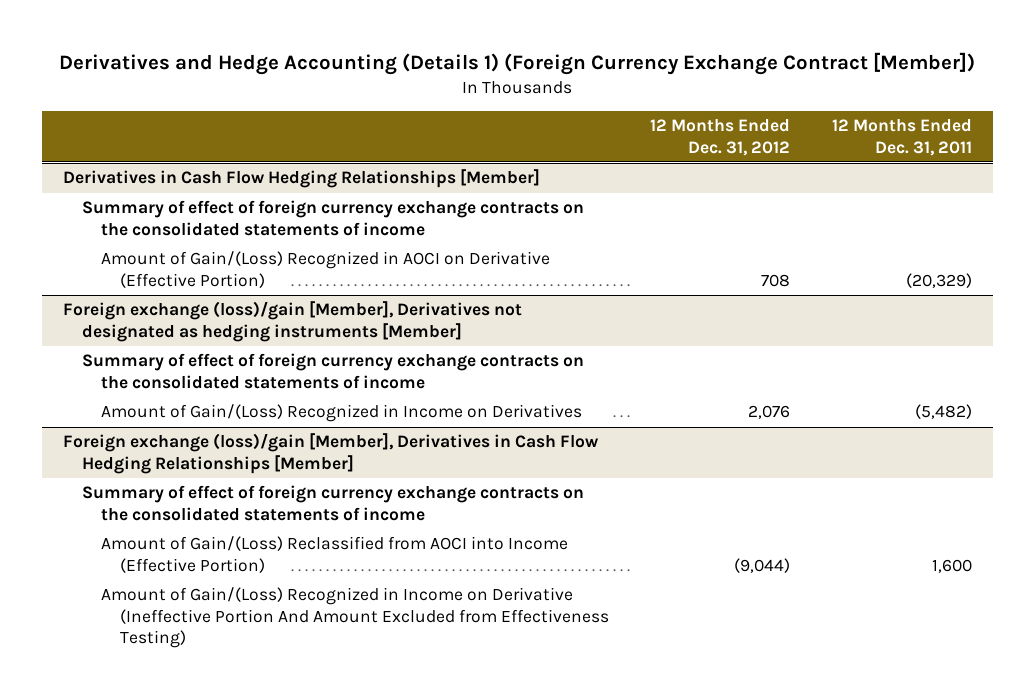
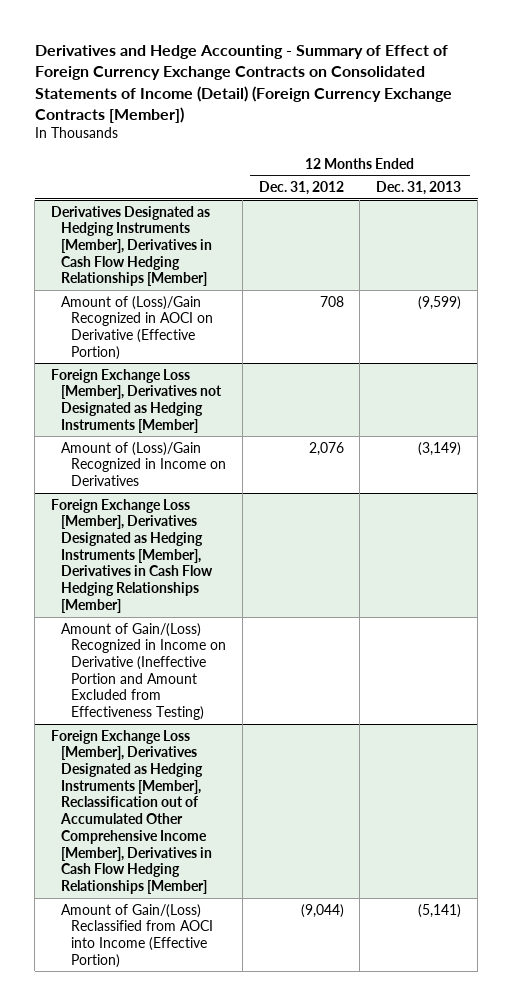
- Derivatives and Hedge Accounting (Details 1) (Foreign Currency Exchange Contract [Member])
+ Derivatives and Hedge Accounting - Summary of Effect of Foreign Currency Exchange Contracts on Consolidated Statements of Income (Detail) (Foreign Currency Exchange Contracts [Member])
- | 12 Months Ended Dec. 31, 2012 | 12 Months Ended Dec. 31, 2011
+ | 12 Months Ended Dec. 31, 2012 | 12 Months Ended Dec. 31, 2013
- Derivatives in Cash Flow Hedging Relationships [Member]
- Summary of effect of foreign currency exchange contracts on the consolidated statements of income
- Amount of Gain/(Loss) Recognized in AOCI on Derivative (Effective Portion) | 708 | (20,329)
- Foreign exchange (loss)/gain [Member], Derivatives not designated as hedging instruments [Member]
- Summary of effect of foreign currency exchange contracts on the consolidated statements of income
- Amount of Gain/(Loss) Recognized in Income on Derivatives | 2,076 | (5,482)
- Foreign exchange (loss)/gain [Member], Derivatives in Cash Flow Hedging Relationships [Member]
- Summary of effect of foreign currency exchange contracts on the consolidated statements of income
+ Derivatives Designated as Hedging Instruments [Member], Derivatives in Cash Flow Hedging Relationships [Member]
+ Amount of (Loss)/Gain Recognized in AOCI on Derivative (Effective Portion) | 708 | (9,599)
+ Foreign Exchange Loss [Member], Derivatives not Designated as Hedging Instruments [Member]
+ Amount of (Loss)/Gain Recognized in Income on Derivatives | 2,076 | (3,149)
+ Foreign Exchange Loss [Member], Derivatives Designated as Hedging Instruments [Member], Derivatives in Cash Flow Hedging Relationships [Member]
+ Amount of Gain/(Loss) Recognized in Income on Derivative (Ineffective Portion and Amount Excluded from Effectiveness Testing)
+ Foreign Exchange Loss [Member], Derivatives Designated as Hedging Instruments [Member], Reclassification out of Accumulated Other Comprehensive Income [Member], Derivatives in Cash Flow Hedging Relationships [Member]
- Amount of Gain/(Loss) Recognized in Income on Derivative (Ineffective Portion And Amount Excluded from Effectiveness Testing)

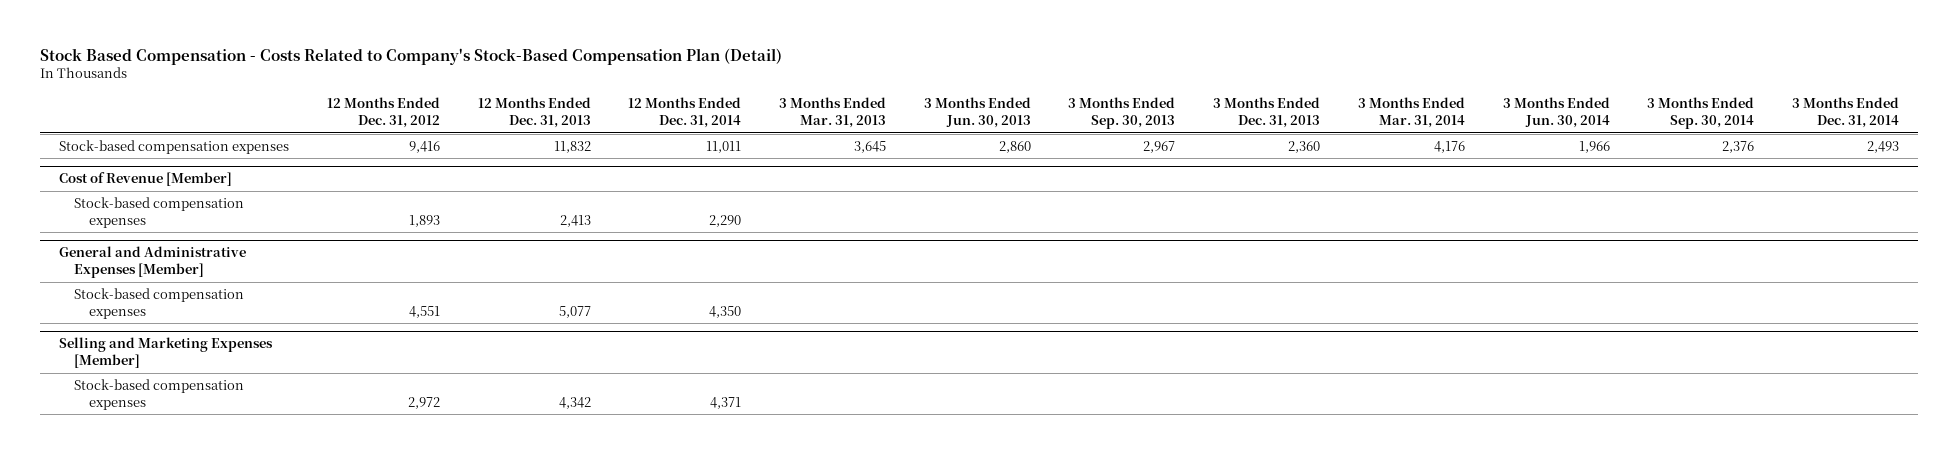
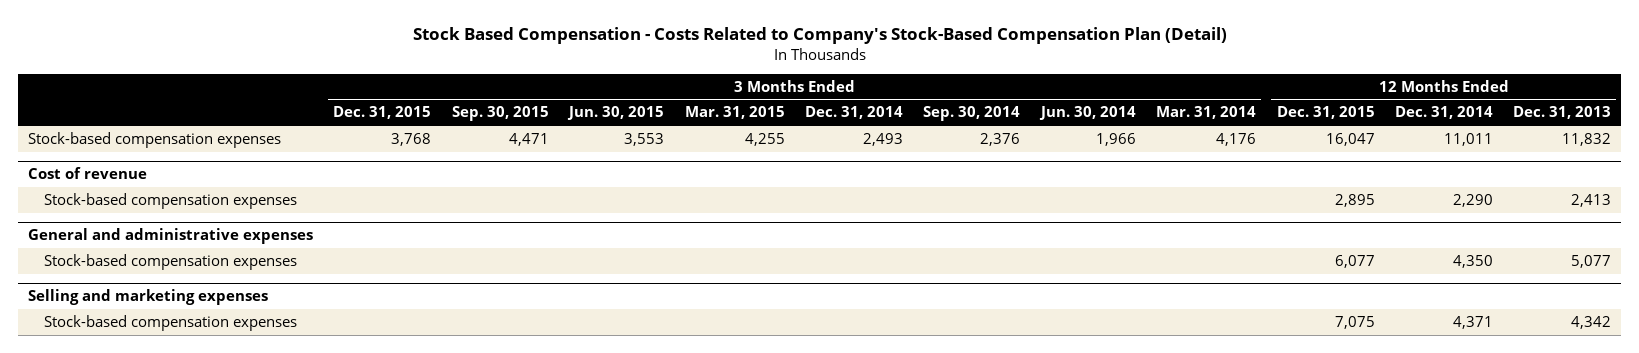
- | 12 Months Ended Dec. 31, 2012 | 12 Months Ended Dec. 31, 2013 | 12 Months Ended Dec. 31, 2014 | 3 Months Ended Mar. 31, 2013 | 3 Months Ended Jun. 30, 2013 | 3 Months Ended Sep. 30, 2013 | 3 Months Ended Dec. 31, 2013 | 3 Months Ended Mar. 31, 2014 | 3 Months Ended Jun. 30, 2014 | 3 Months Ended Sep. 30, 2014 | 3 Months Ended Dec. 31, 2014
+ | 3 Months Ended Dec. 31, 2015 | 3 Months Ended Sep. 30, 2015 | 3 Months Ended Jun. 30, 2015 | 3 Months Ended Mar. 31, 2015 | 3 Months Ended Dec. 31, 2014 | 3 Months Ended Sep. 30, 2014 | 3 Months Ended Jun. 30, 2014 | 3 Months Ended Mar. 31, 2014 | 12 Months Ended Dec. 31, 2015 | 12 Months Ended Dec. 31, 2014 | 12 Months Ended Dec. 31, 2013
- Cost of Revenue [Member]
+ Cost of revenue
- General and Administrative Expenses [Member]
+ General and administrative expenses
- Selling and Marketing Expenses [Member]
+ Selling and marketing expenses

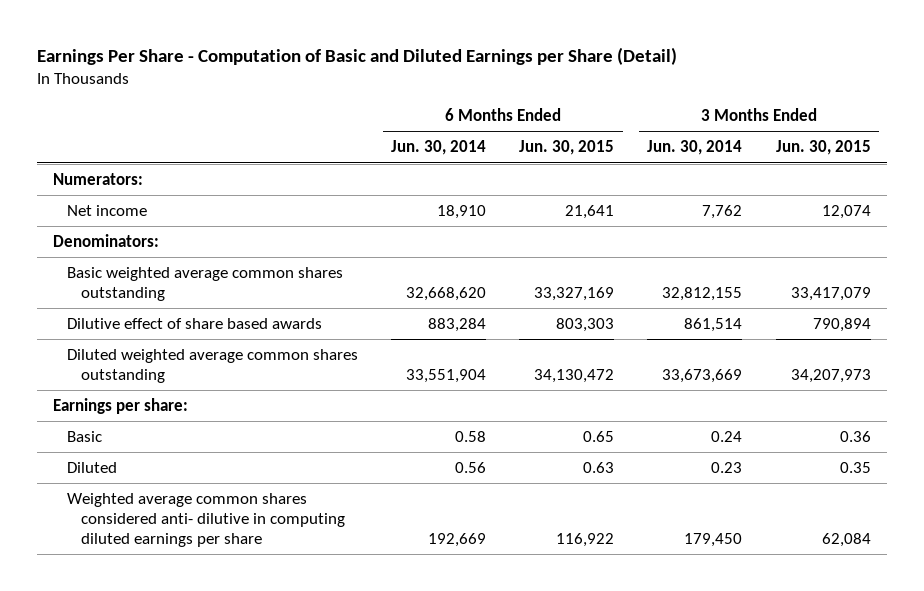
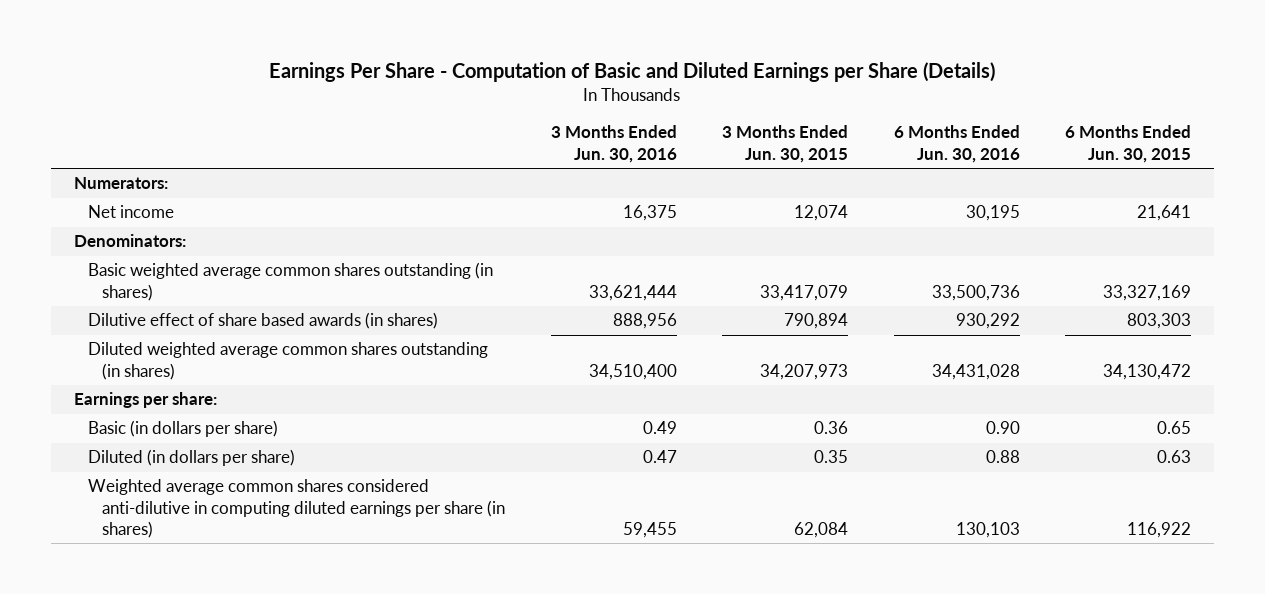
- Earnings Per Share - Computation of Basic and Diluted Earnings per Share (Detail)
+ Earnings Per Share - Computation of Basic and Diluted Earnings per Share (Details)
- | 6 Months Ended Jun. 30, 2014 | 6 Months Ended Jun. 30, 2015 | 3 Months Ended Jun. 30, 2014 | 3 Months Ended Jun. 30, 2015
+ | 3 Months Ended Jun. 30, 2016 | 3 Months Ended Jun. 30, 2015 | 6 Months Ended Jun. 30, 2016 | 6 Months Ended Jun. 30, 2015
- Basic weighted average common shares outstanding | 32,668,620 | 33,327,169 | 32,812,155 | 33,417,079
- Dilutive effect of share based awards | 883,284 | 803,303 | 861,514 | 790,894
- Diluted weighted average common shares outstanding | 33,551,904 | 34,130,472 | 33,673,669 | 34,207,973
+ Basic weighted average common shares outstanding (in shares) | 33,621,444 | 33,417,079 | 33,500,736 | 33,327,169
+ Dilutive effect of share based awards (in shares) | 888,956 | 790,894 | 930,292 | 803,303
+ Diluted weighted average common shares outstanding (in shares) | 34,510,400 | 34,207,973 | 34,431,028 | 34,130,472
- Basic | 0.58 | 0.65 | 0.24 | 0.36
- Diluted | 0.56 | 0.63 | 0.23 | 0.35
- Weighted average common shares considered anti- dilutive in computing diluted earnings per share | 192,669 | 116,922 | 179,450 | 62,084
+ Basic (in dollars per share) | 0.49 | 0.36 | 0.90 | 0.65
+ Diluted (in dollars per share) | 0.47 | 0.35 | 0.88 | 0.63
+ Weighted average common shares considered anti-dilutive in computing diluted earnings per share (in shares) | 59,455 | 62,084 | 130,103 | 116,922

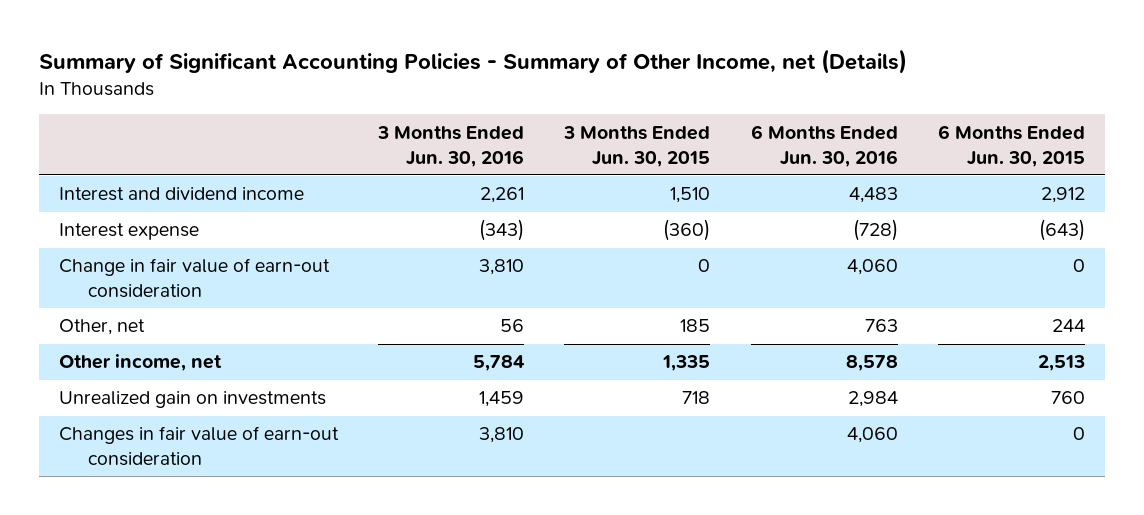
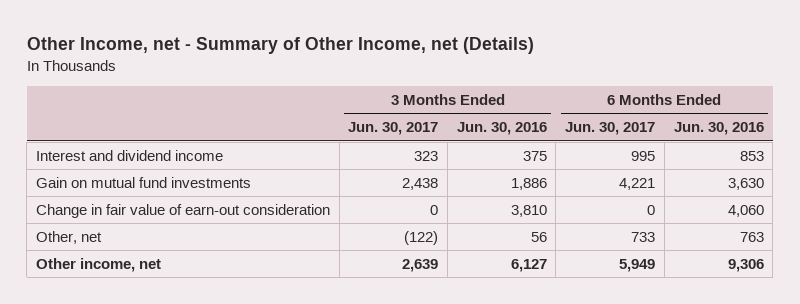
- Summary of Significant Accounting Policies - Summary of Other Income, net (Details)
+ Other Income, net - Summary of Other Income, net (Details)
- | 3 Months Ended Jun. 30, 2016 | 3 Months Ended Jun. 30, 2015 | 6 Months Ended Jun. 30, 2016 | 6 Months Ended Jun. 30, 2015
+ | 3 Months Ended Jun. 30, 2017 | 3 Months Ended Jun. 30, 2016 | 6 Months Ended Jun. 30, 2017 | 6 Months Ended Jun. 30, 2016
- Interest and dividend income | 2,261 | 1,510 | 4,483 | 2,912
- Interest expense | (343) | (360) | (728) | (643)
+ Interest and dividend income | 323 | 375 | 995 | 853
+ Gain on mutual fund investments | 2,438 | 1,886 | 4,221 | 3,630
- Other income, net | 5,784 | 1,335 | 8,578 | 2,513
- Unrealized gain on investments | 1,459 | 718 | 2,984 | 760
- Changes in fair value of earn-out consideration | 3,810 | | 4,060 | 0
+ Other income, net | 2,639 | 6,127 | 5,949 | 9,306

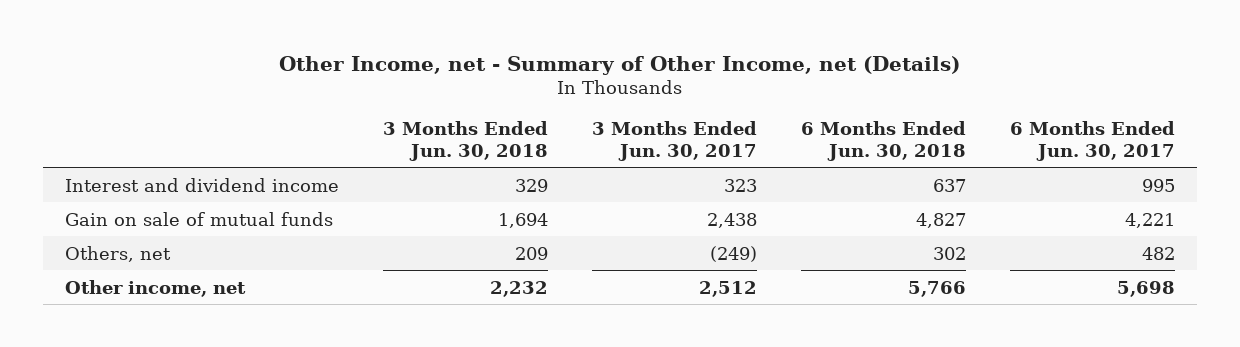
- | 3 Months Ended Jun. 30, 2017 | 3 Months Ended Jun. 30, 2016 | 6 Months Ended Jun. 30, 2017 | 6 Months Ended Jun. 30, 2016
+ | 3 Months Ended Jun. 30, 2018 | 3 Months Ended Jun. 30, 2017 | 6 Months Ended Jun. 30, 2018 | 6 Months Ended Jun. 30, 2017
- Gain on mutual fund investments | 2,438 | 1,886 | 4,221 | 3,630
- Change in fair value of earn-out consideration | 0 | 3,810 | 0 | 4,060
- Other, net | (122) | 56 | 733 | 763
- Other income, net | 2,639 | 6,127 | 5,949 | 9,306
+ Gain on sale of mutual funds | 1,694 | 2,438 | 4,827 | 4,221
+ Others, net | 209 | (249) | 302 | 482
+ Other income, net | 2,232 | 2,512 | 5,766 | 5,698

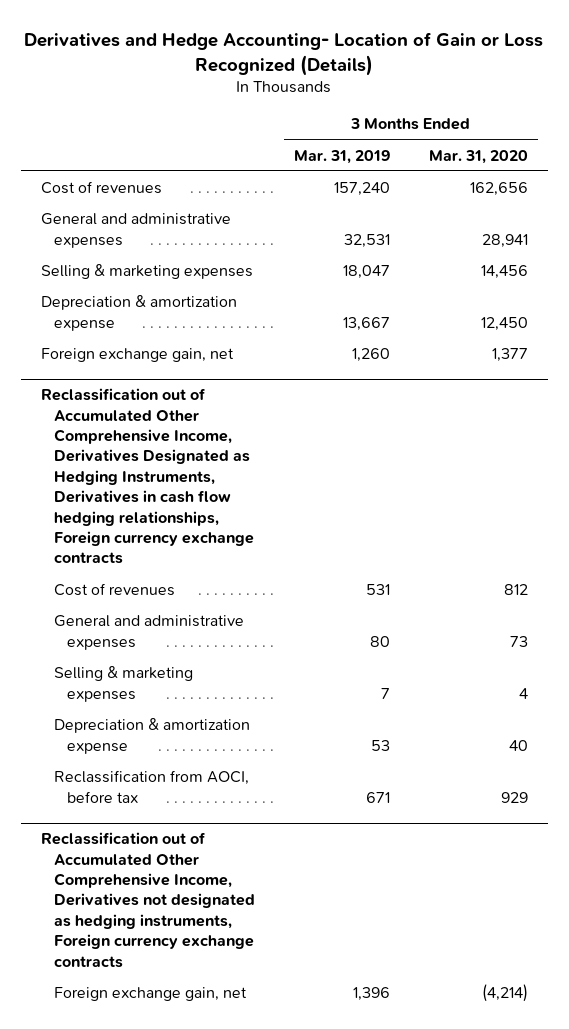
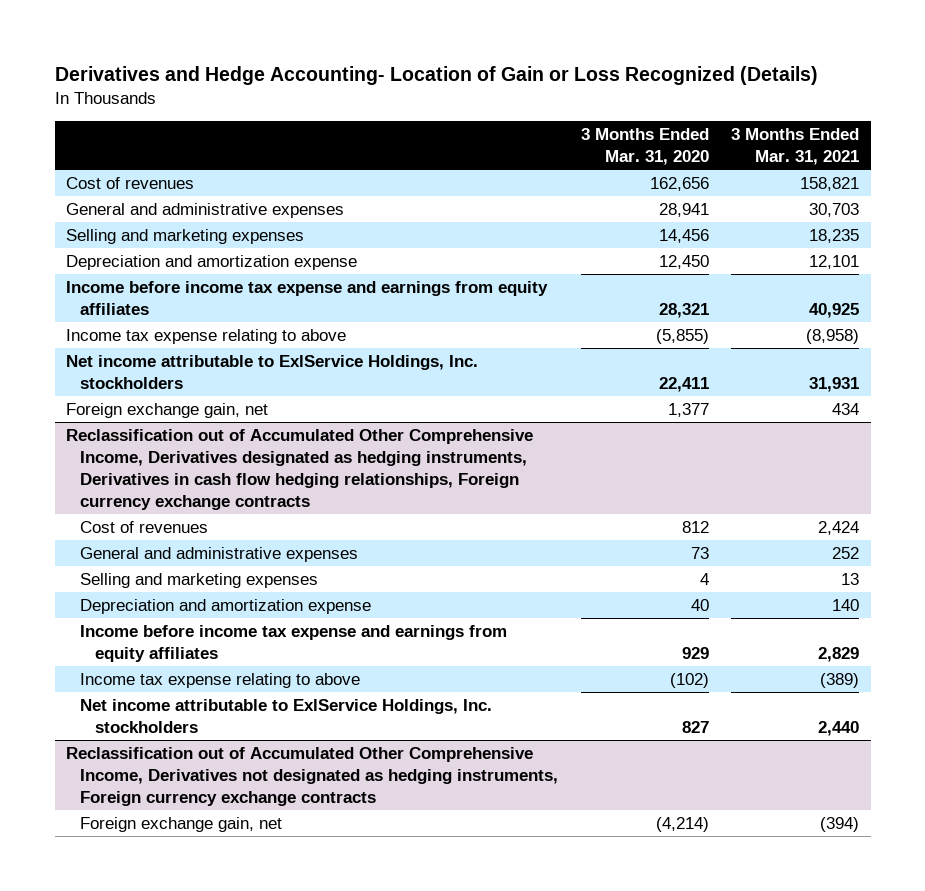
- | 3 Months Ended Mar. 31, 2019 | 3 Months Ended Mar. 31, 2020
+ | 3 Months Ended Mar. 31, 2020 | 3 Months Ended Mar. 31, 2021
- Selling & marketing expenses | 18,047 | 14,456
- Depreciation & amortization expense | 13,667 | 12,450
+ Selling and marketing expenses | 14,456 | 18,235
+ Depreciation and amortization expense | 12,450 | 12,101
+ Income before income tax expense and earnings from equity affiliates | 28,321 | 40,925
+ Income tax expense relating to above | (5,855) | (8,958)
+ Net income attributable to ExlService Holdings, Inc. stockholders | 22,411 | 31,931
- Reclassification out of Accumulated Other Comprehensive Income, Derivatives Designated as Hedging Instruments, Derivatives in cash flow hedging relationships, Foreign currency exchange contracts
+ Reclassification out of Accumulated Other Comprehensive Income, Derivatives designated as hedging instruments, Derivatives in cash flow hedging relationships, Foreign currency exchange contracts
- Selling & marketing expenses | 7 | 4
- Depreciation & amortization expense | 53 | 40
- Reclassification from AOCI, before tax | 671 | 929
+ Selling and marketing expenses | 4 | 13
+ Depreciation and amortization expense | 40 | 140
+ Income before income tax expense and earnings from equity affiliates | 929 | 2,829
+ Income tax expense relating to above | (102) | (389)
+ Net income attributable to ExlService Holdings, Inc. stockholders | 827 | 2,440

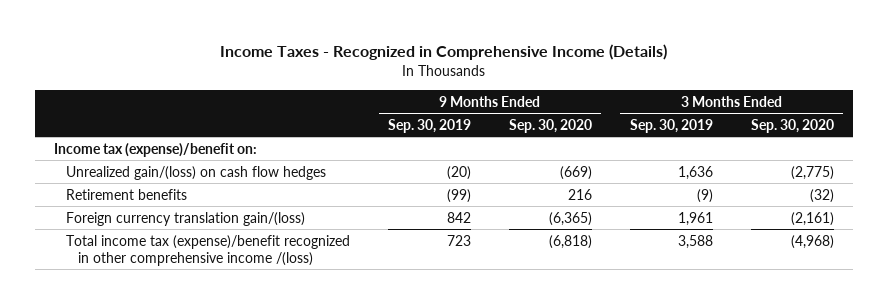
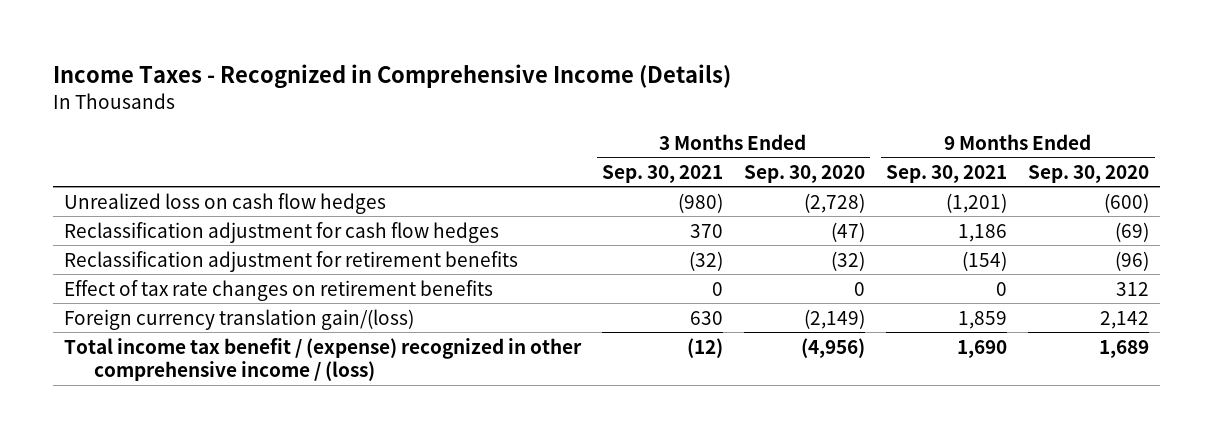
- | 9 Months Ended Sep. 30, 2019 | 9 Months Ended Sep. 30, 2020 | 3 Months Ended Sep. 30, 2019 | 3 Months Ended Sep. 30, 2020
+ | 3 Months Ended Sep. 30, 2021 | 3 Months Ended Sep. 30, 2020 | 9 Months Ended Sep. 30, 2021 | 9 Months Ended Sep. 30, 2020
- Income tax (expense)/benefit on:
- Unrealized gain/(loss) on cash flow hedges | (20) | (669) | 1,636 | (2,775)
- Retirement benefits | (99) | 216 | (9) | (32)
- Foreign currency translation gain/(loss) | 842 | (6,365) | 1,961 | (2,161)
- Total income tax (expense)/benefit recognized in other comprehensive income /(loss) | 723 | (6,818) | 3,588 | (4,968)
+ Unrealized loss on cash flow hedges | (980) | (2,728) | (1,201) | (600)
+ Reclassification adjustment for cash flow hedges | 370 | (47) | 1,186 | (69)
+ Reclassification adjustment for retirement benefits | (32) | (32) | (154) | (96)
+ Effect of tax rate changes on retirement benefits | 0 | 0 | 0 | 312
+ Foreign currency translation gain/(loss) | 630 | (2,149) | 1,859 | 2,142
+ Total income tax benefit / (expense) recognized in other comprehensive income / (loss) | (12) | (4,956) | 1,690 | 1,689

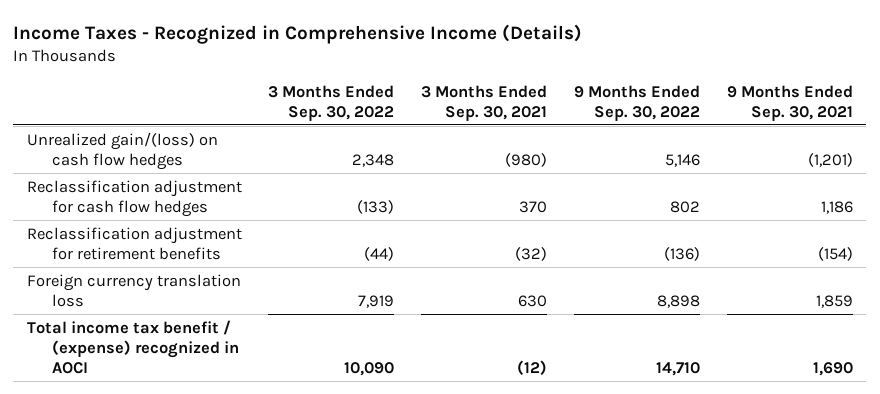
- | 3 Months Ended Sep. 30, 2021 | 3 Months Ended Sep. 30, 2020 | 9 Months Ended Sep. 30, 2021 | 9 Months Ended Sep. 30, 2020
+ | 3 Months Ended Sep. 30, 2022 | 3 Months Ended Sep. 30, 2021 | 9 Months Ended Sep. 30, 2022 | 9 Months Ended Sep. 30, 2021
- Unrealized loss on cash flow hedges | (980) | (2,728) | (1,201) | (600)
+ Unrealized gain/(loss) on cash flow hedges | 2,348 | (980) | 5,146 | (1,201)
- Effect of tax rate changes on retirement benefits | 0 | 0 | 0 | 312
- Foreign currency translation gain/(loss) | 630 | (2,149) | 1,859 | 2,142
- Total income tax benefit / (expense) recognized in other comprehensive income / (loss) | (12) | (4,956) | 1,690 | 1,689
+ Foreign currency translation loss | 7,919 | 630 | 8,898 | 1,859
+ Total income tax benefit / (expense) recognized in AOCI | 10,090 | (12) | 14,710 | 1,690

